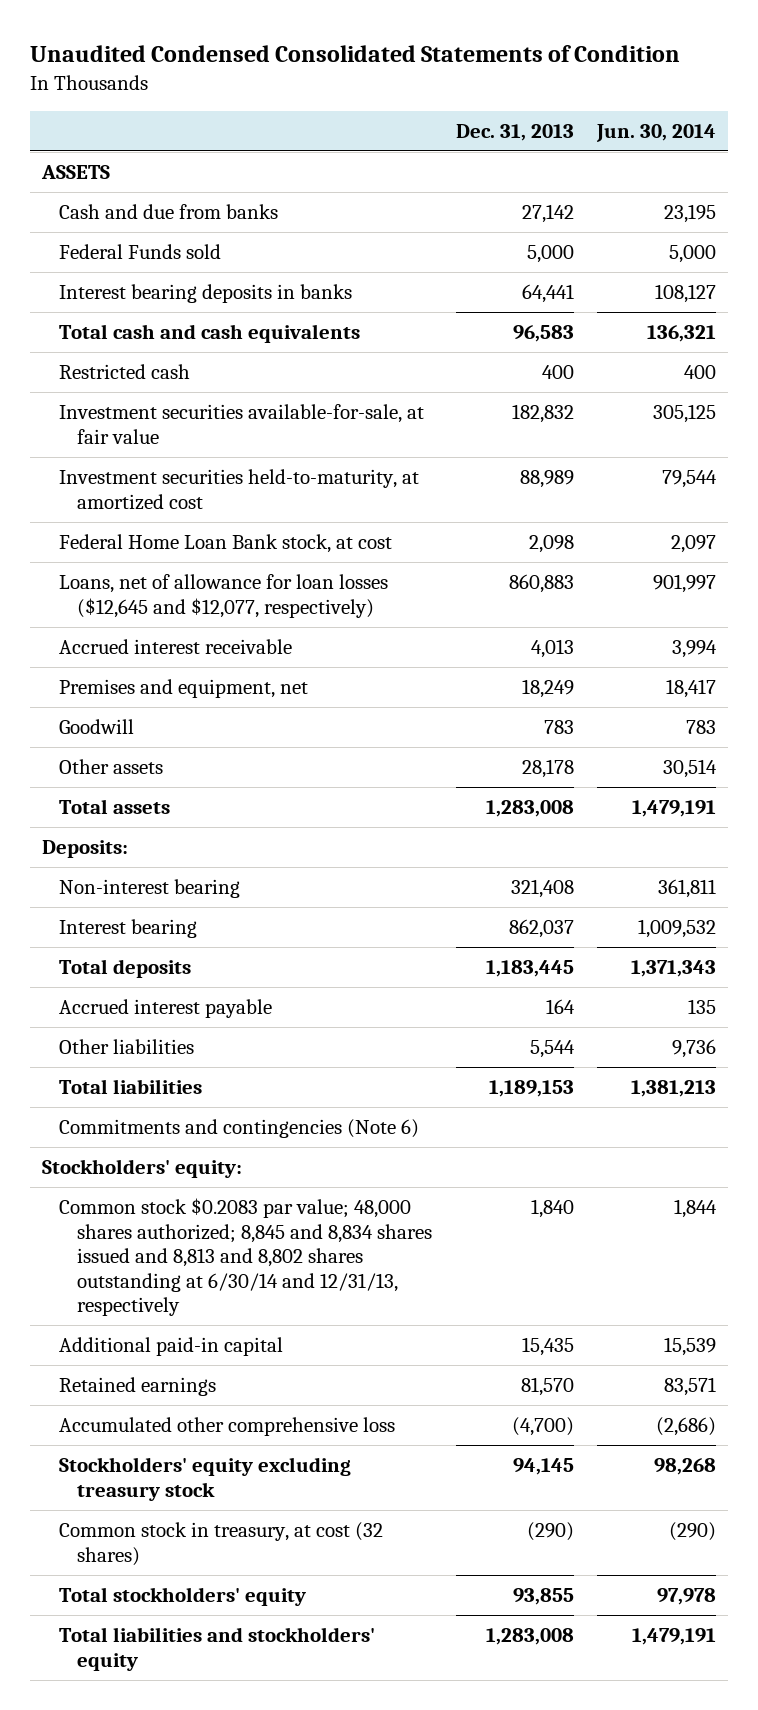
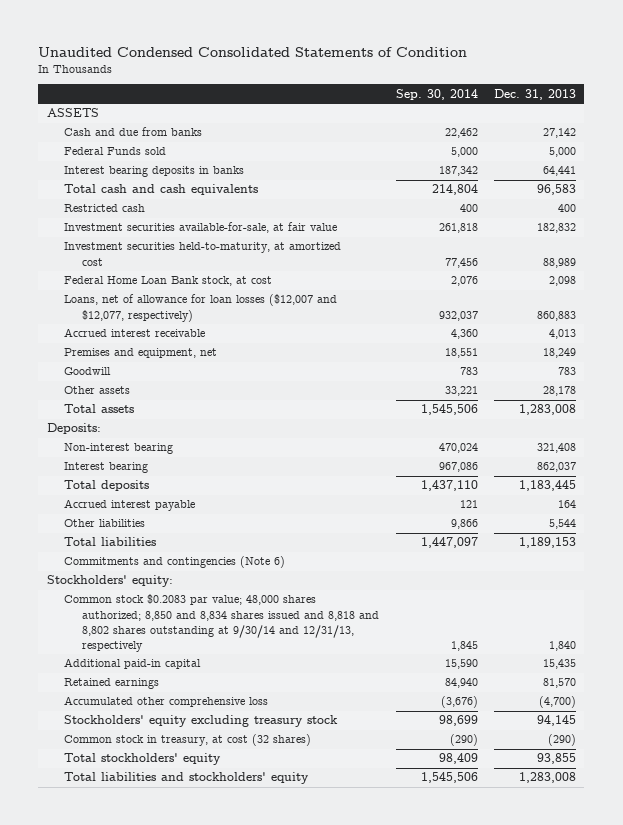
- | Dec. 31, 2013 | Jun. 30, 2014
+ | Sep. 30, 2014 | Dec. 31, 2013
- Loans, net of allowance for loan losses ($12,645 and $12,077, respectively) | 860,883 | 901,997
+ Loans, net of allowance for loan losses ($12,007 and $12,077, respectively) | 932,037 | 860,883
- Common stock $0.2083 par value; 48,000 shares authorized; 8,845 and 8,834 shares issued and 8,813 and 8,802 shares outstanding at 6/30/14 and 12/31/13, respectively | 1,840 | 1,844
+ Common stock $0.2083 par value; 48,000 shares authorized; 8,850 and 8,834 shares issued and 8,818 and 8,802 shares outstanding at 9/30/14 and 12/31/13, respectively | 1,845 | 1,840

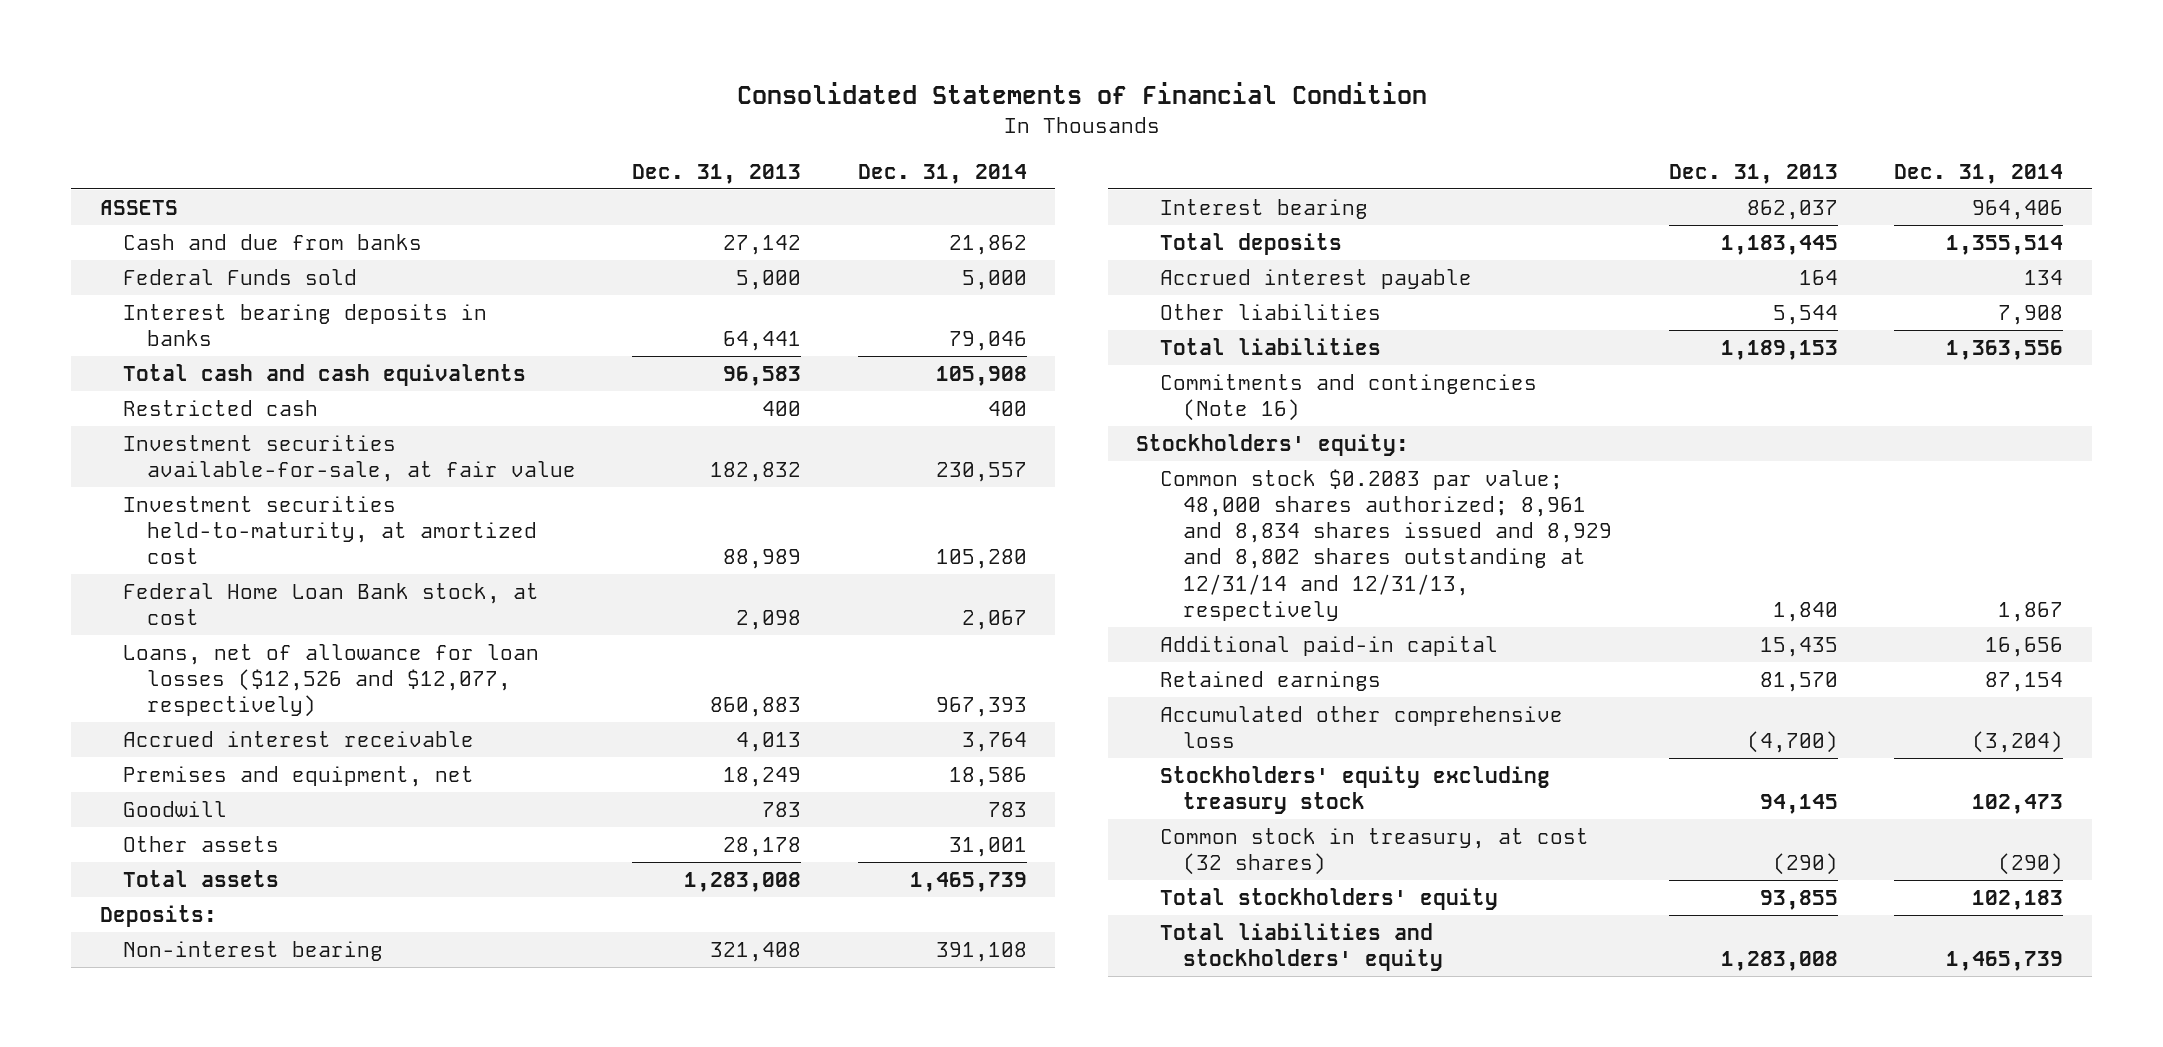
- Unaudited Condensed Consolidated Statements of Condition
+ Consolidated Statements of Financial Condition
- | Sep. 30, 2014 | Dec. 31, 2013
+ | Dec. 31, 2013 | Dec. 31, 2014
- Loans, net of allowance for loan losses ($12,007 and $12,077, respectively) | 932,037 | 860,883
+ Loans, net of allowance for loan losses ($12,526 and $12,077, respectively) | 860,883 | 967,393
- Commitments and contingencies (Note 6)
+ Commitments and contingencies (Note 16)
- Common stock $0.2083 par value; 48,000 shares authorized; 8,850 and 8,834 shares issued and 8,818 and 8,802 shares outstanding at 9/30/14 and 12/31/13, respectively | 1,845 | 1,840
+ Common stock $0.2083 par value; 48,000 shares authorized; 8,961 and 8,834 shares issued and 8,929 and 8,802 shares outstanding at 12/31/14 and 12/31/13, respectively | 1,840 | 1,867

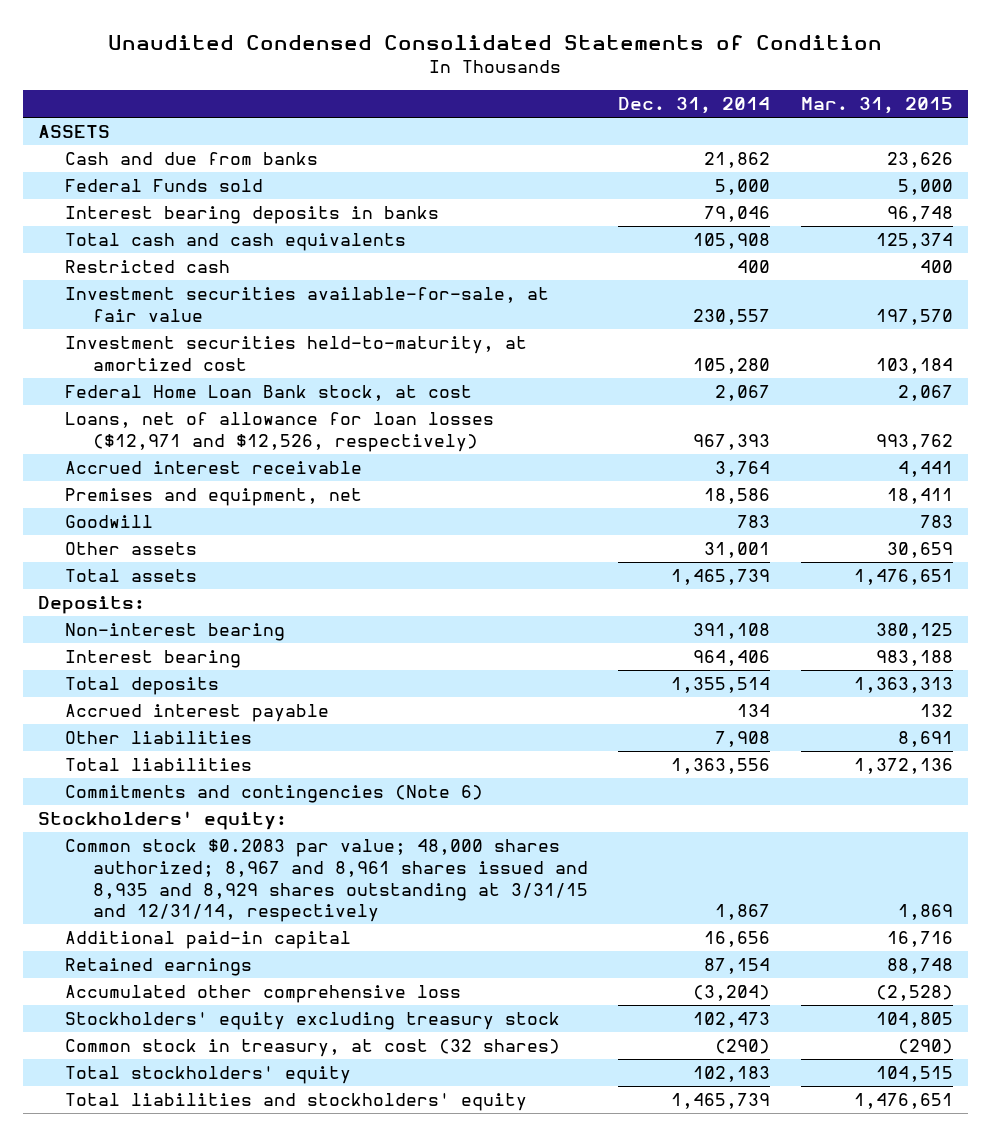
- Consolidated Statements of Financial Condition
+ Unaudited Condensed Consolidated Statements of Condition
- | Dec. 31, 2013 | Dec. 31, 2014
+ | Dec. 31, 2014 | Mar. 31, 2015
- Loans, net of allowance for loan losses ($12,526 and $12,077, respectively) | 860,883 | 967,393
+ Loans, net of allowance for loan losses ($12,971 and $12,526, respectively) | 967,393 | 993,762
- Commitments and contingencies (Note 16)
+ Commitments and contingencies (Note 6)
- Common stock $0.2083 par value; 48,000 shares authorized; 8,961 and 8,834 shares issued and 8,929 and 8,802 shares outstanding at 12/31/14 and 12/31/13, respectively | 1,840 | 1,867
+ Common stock $0.2083 par value; 48,000 shares authorized; 8,967 and 8,961 shares issued and 8,935 and 8,929 shares outstanding at 3/31/15 and 12/31/14, respectively | 1,867 | 1,869

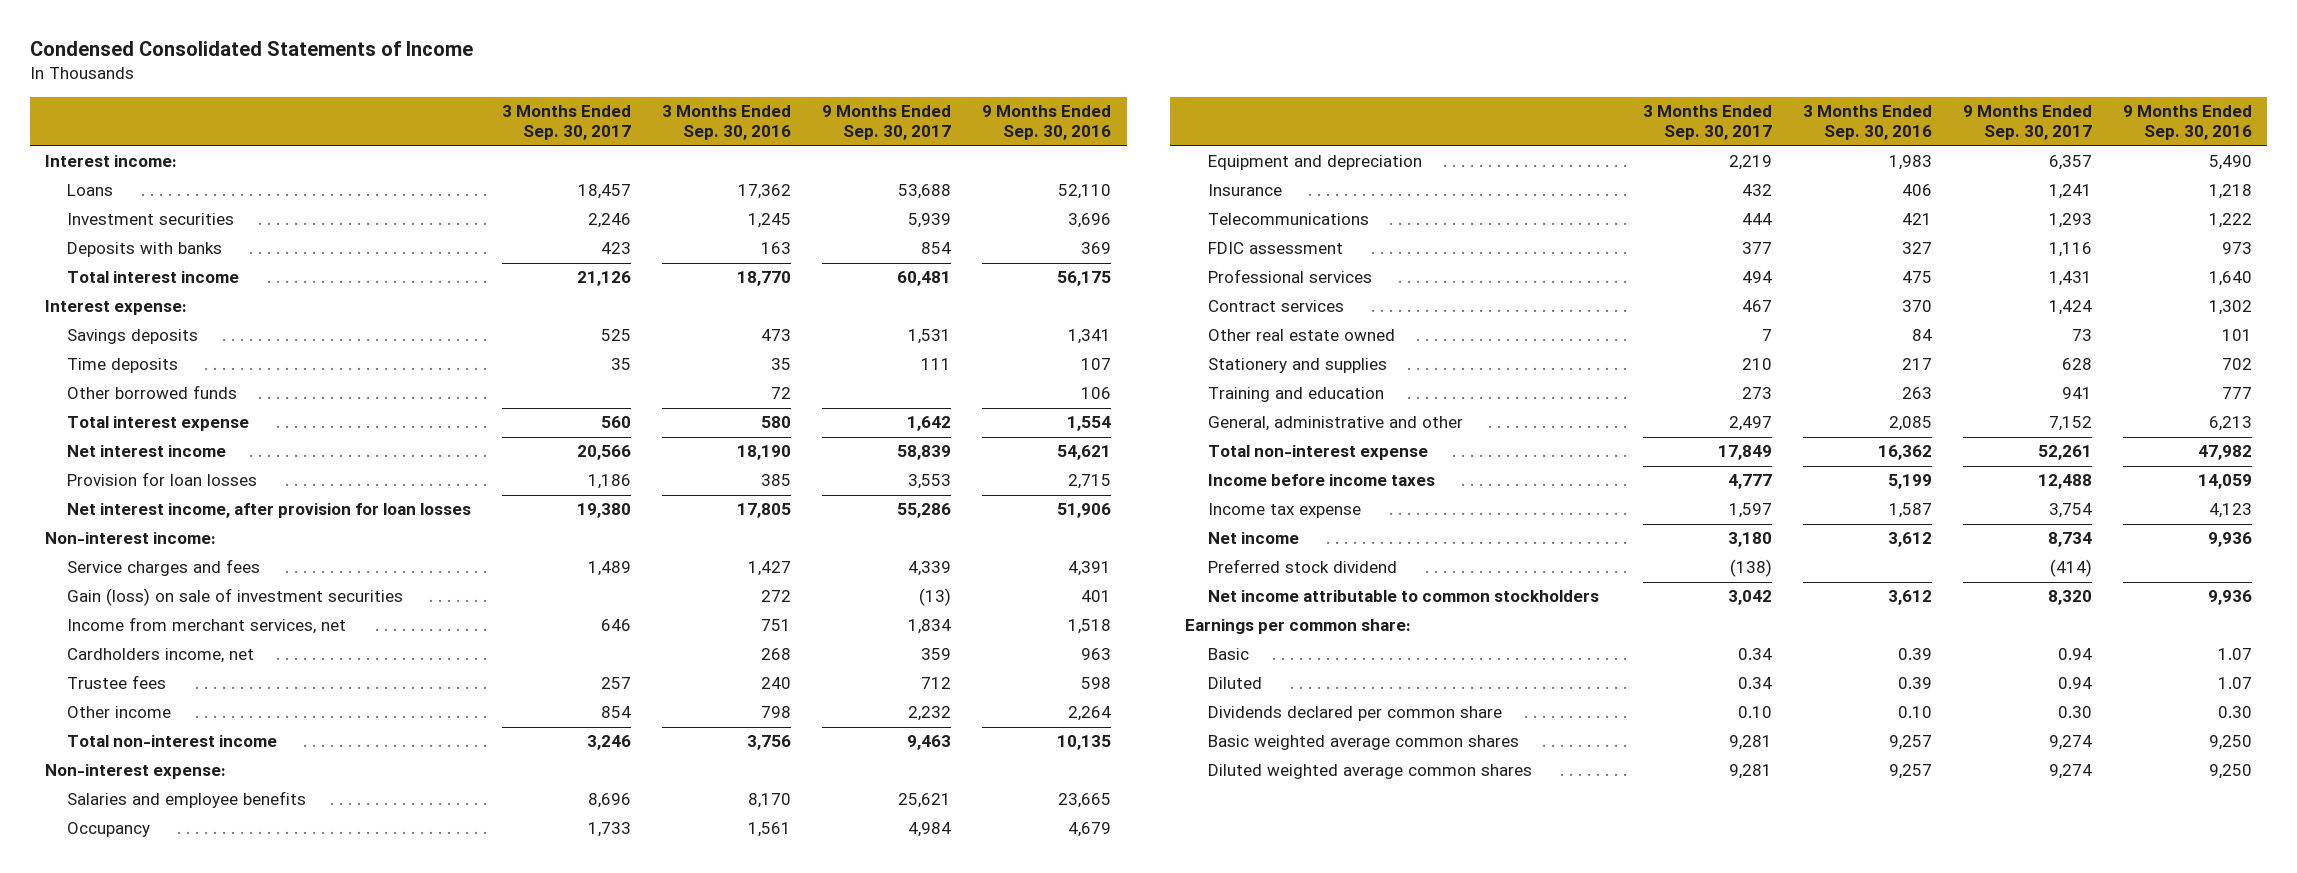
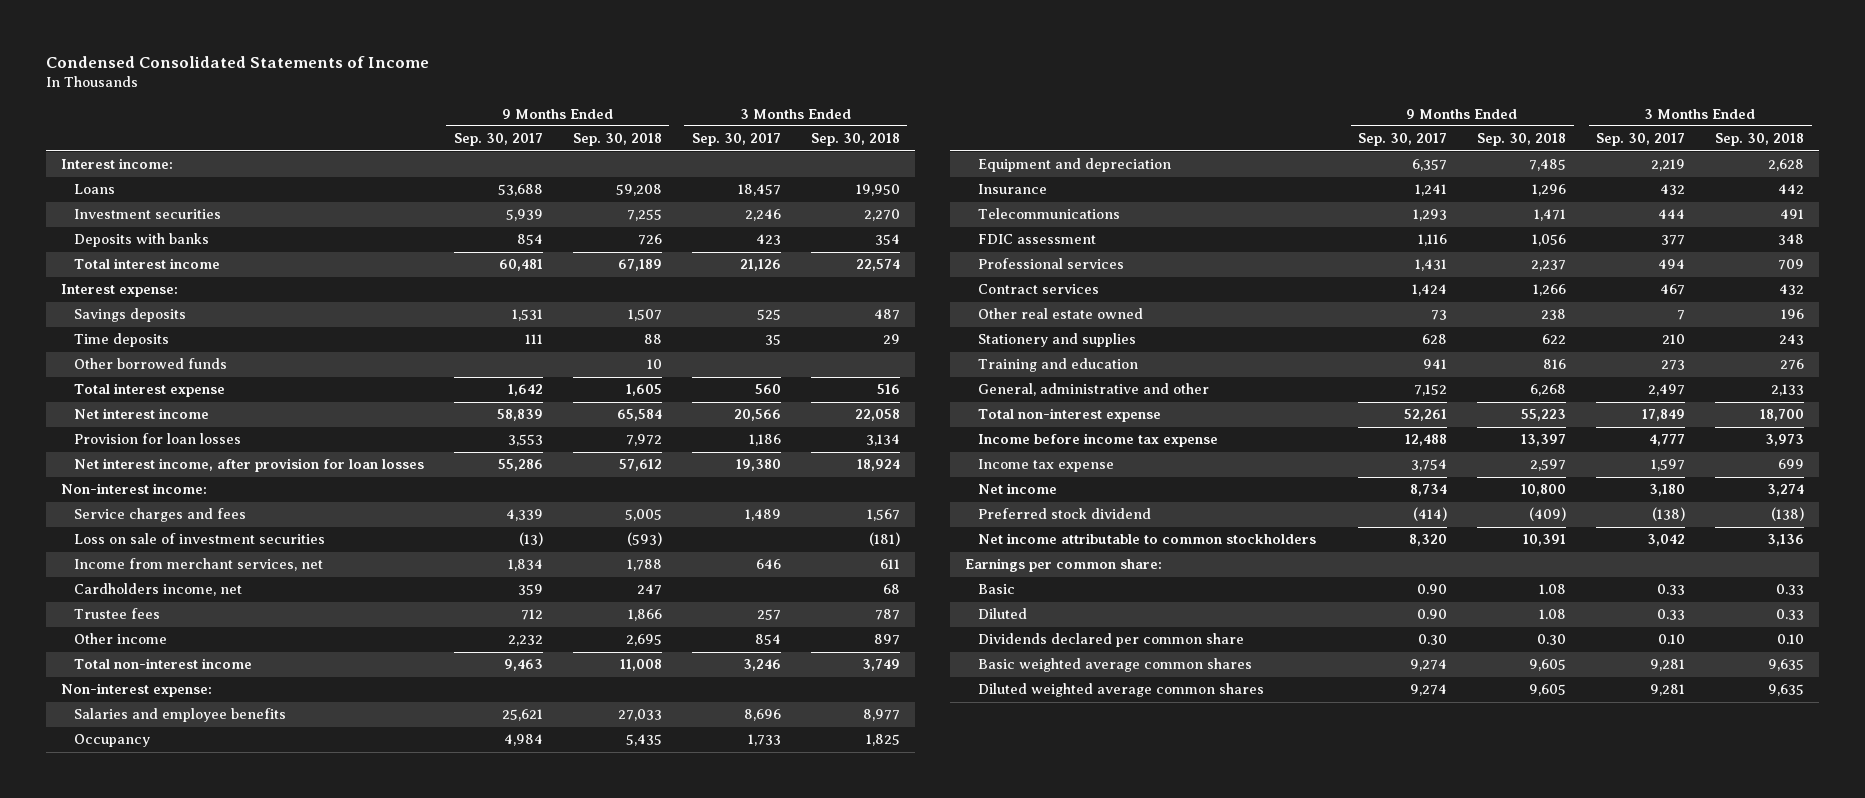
- | 3 Months Ended Sep. 30, 2017 | 3 Months Ended Sep. 30, 2016 | 9 Months Ended Sep. 30, 2017 | 9 Months Ended Sep. 30, 2016
+ | 9 Months Ended Sep. 30, 2017 | 9 Months Ended Sep. 30, 2018 | 3 Months Ended Sep. 30, 2017 | 3 Months Ended Sep. 30, 2018
- Gain (loss) on sale of investment securities | | 272 | (13) | 401
+ Loss on sale of investment securities | (13) | (593) | | (181)
- Income before income taxes | 4,777 | 5,199 | 12,488 | 14,059
+ Income before income tax expense | 12,488 | 13,397 | 4,777 | 3,973
- Basic | 0.34 | 0.39 | 0.94 | 1.07
- Diluted | 0.34 | 0.39 | 0.94 | 1.07
+ Basic | 0.90 | 1.08 | 0.33 | 0.33
+ Diluted | 0.90 | 1.08 | 0.33 | 0.33

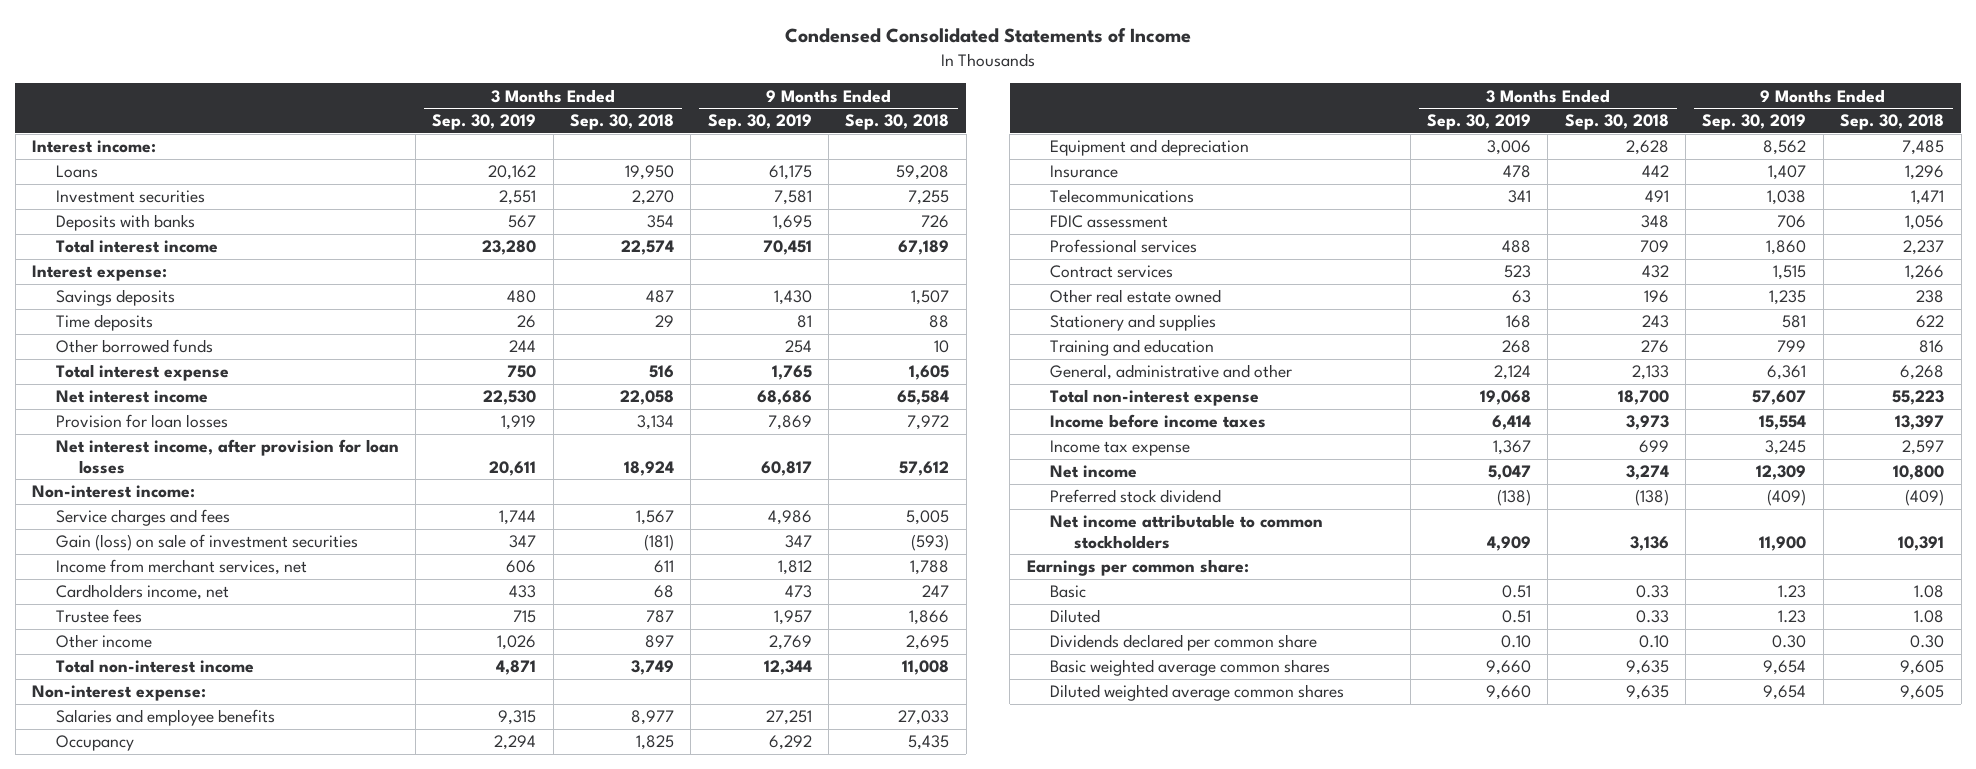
- | 9 Months Ended Sep. 30, 2017 | 9 Months Ended Sep. 30, 2018 | 3 Months Ended Sep. 30, 2017 | 3 Months Ended Sep. 30, 2018
+ | 3 Months Ended Sep. 30, 2019 | 3 Months Ended Sep. 30, 2018 | 9 Months Ended Sep. 30, 2019 | 9 Months Ended Sep. 30, 2018
- Loss on sale of investment securities | (13) | (593) | | (181)
+ Gain (loss) on sale of investment securities | 347 | (181) | 347 | (593)
- Income before income tax expense | 12,488 | 13,397 | 4,777 | 3,973
+ Income before income taxes | 6,414 | 3,973 | 15,554 | 13,397

